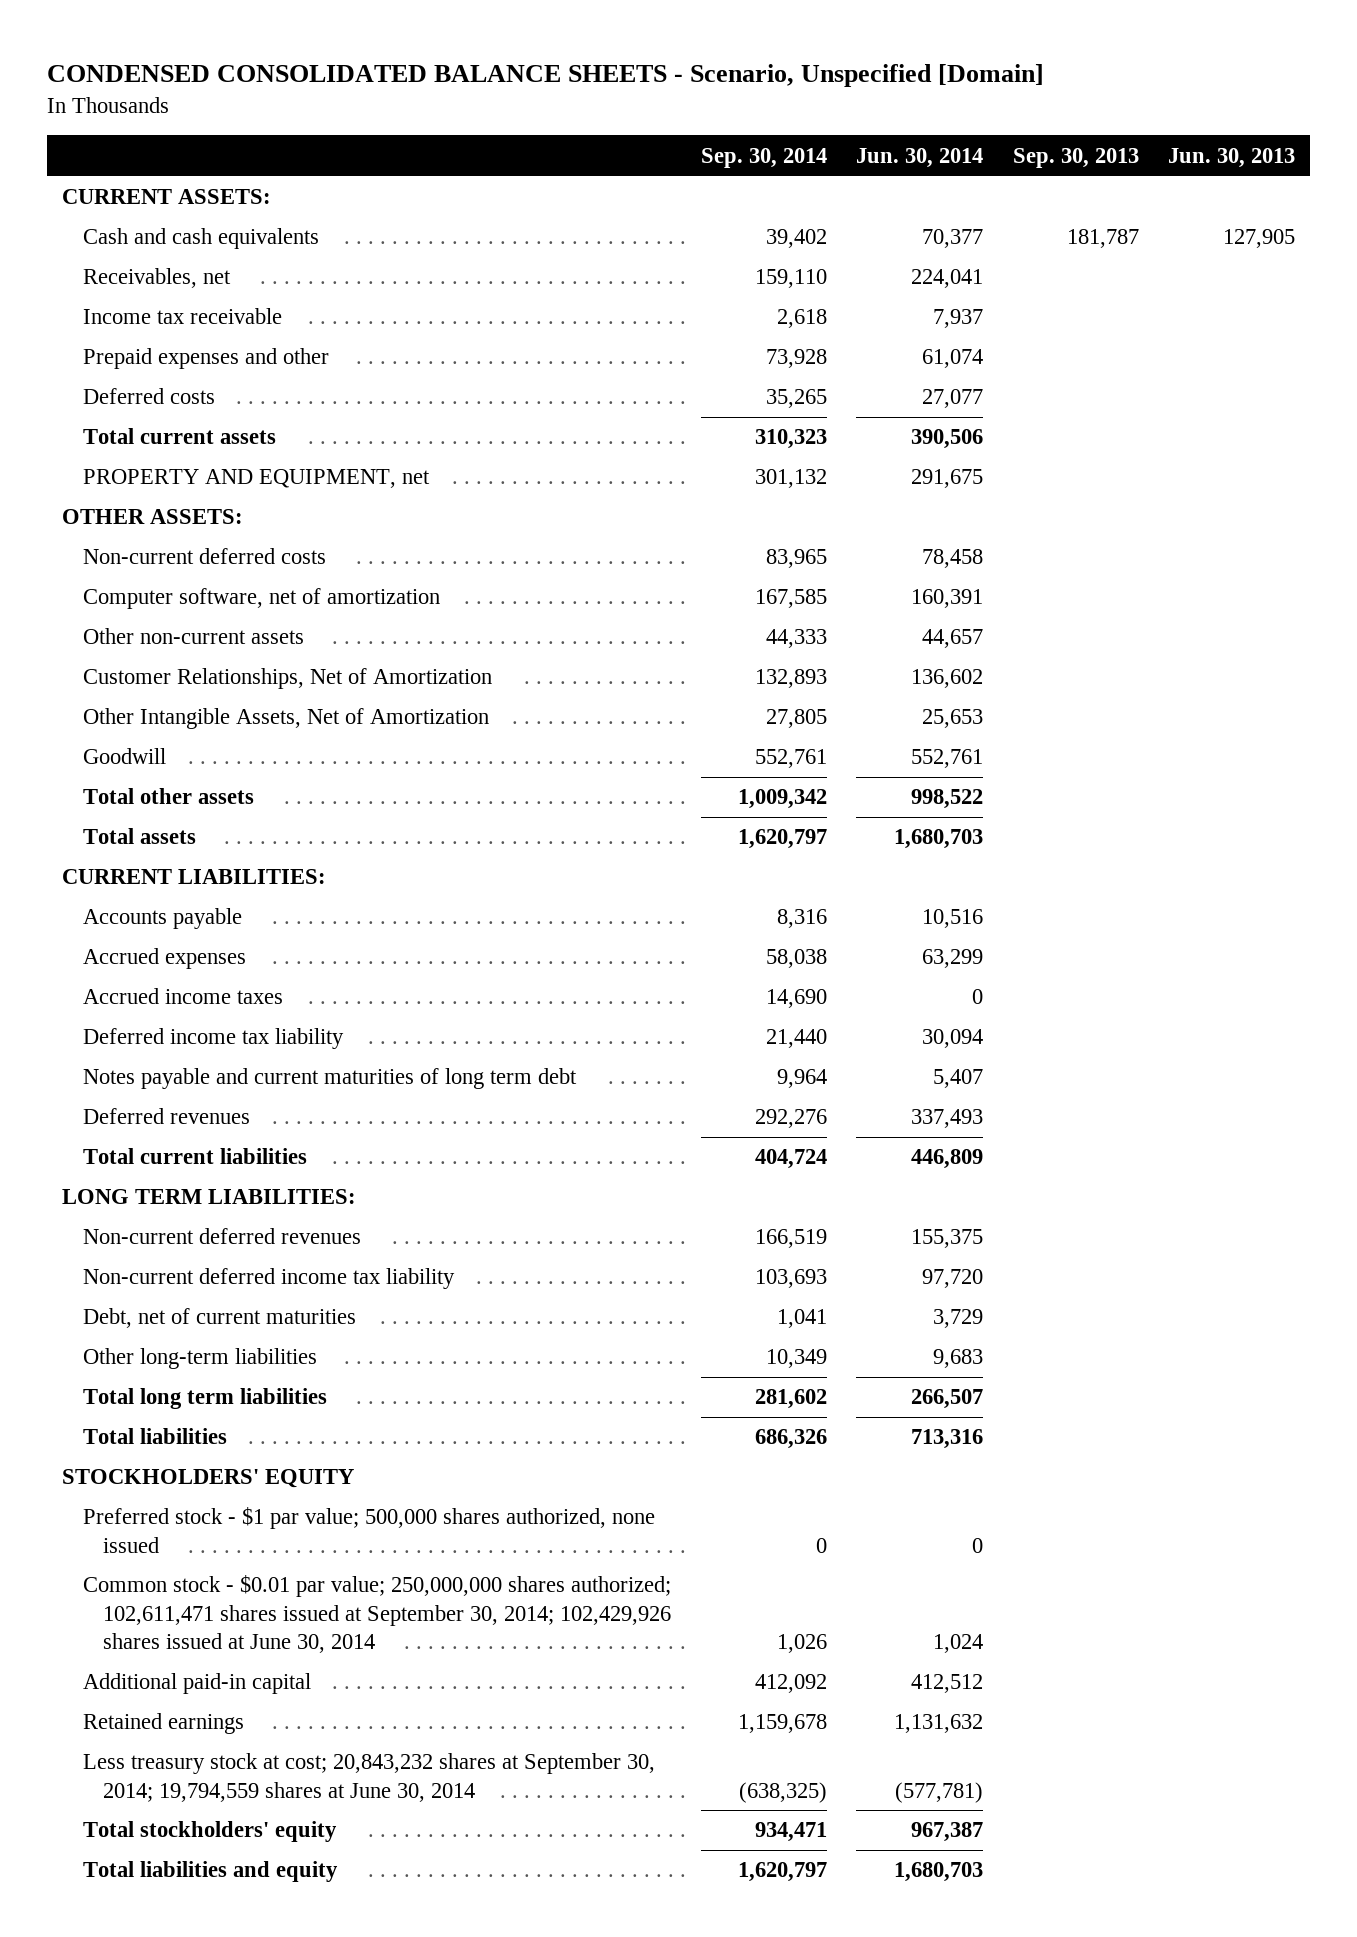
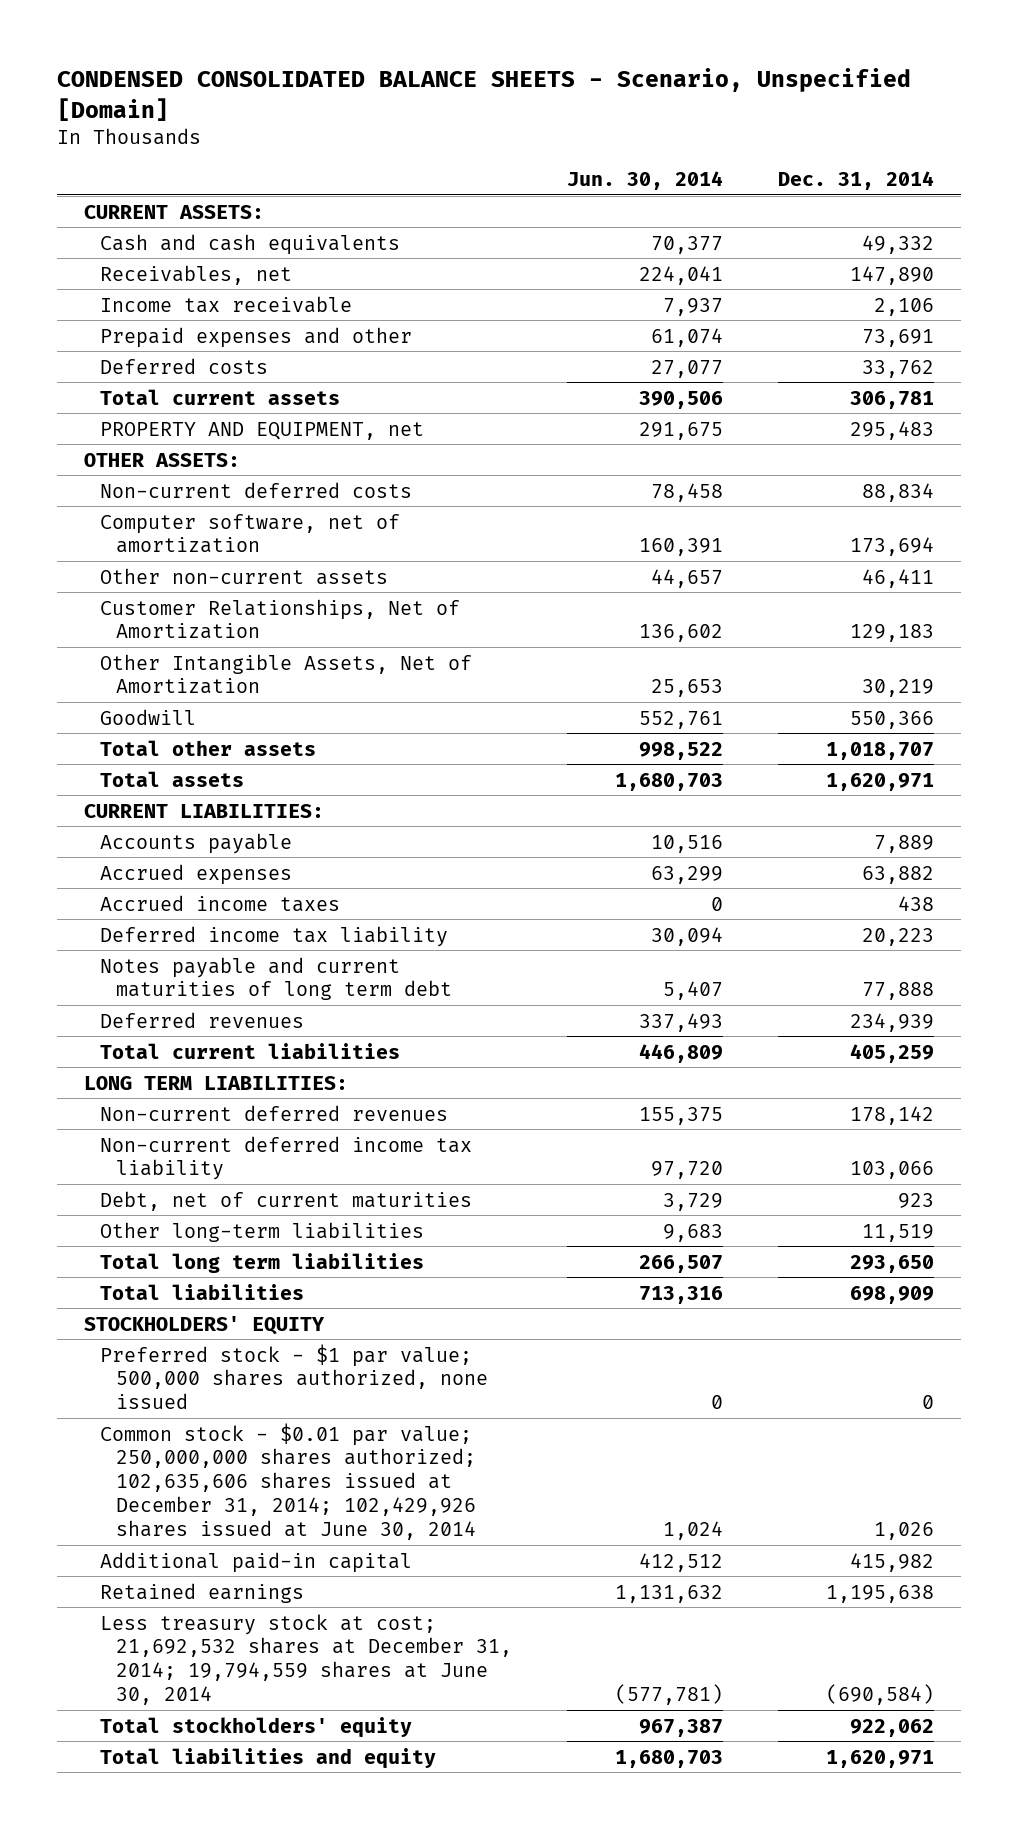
- | Sep. 30, 2014 | Jun. 30, 2014 | Sep. 30, 2013 | Jun. 30, 2013
+ | Jun. 30, 2014 | Dec. 31, 2014
- Common stock - $0.01 par value; 250,000,000 shares authorized; 102,611,471 shares issued at September 30, 2014; 102,429,926 shares issued at June 30, 2014 | 1,026 | 1,024 | |
+ Common stock - $0.01 par value; 250,000,000 shares authorized; 102,635,606 shares issued at December 31, 2014; 102,429,926 shares issued at June 30, 2014 | 1,024 | 1,026
- Less treasury stock at cost; 20,843,232 shares at September 30, 2014; 19,794,559 shares at June 30, 2014 | (638,325) | (577,781) | |
+ Less treasury stock at cost; 21,692,532 shares at December 31, 2014; 19,794,559 shares at June 30, 2014 | (577,781) | (690,584)

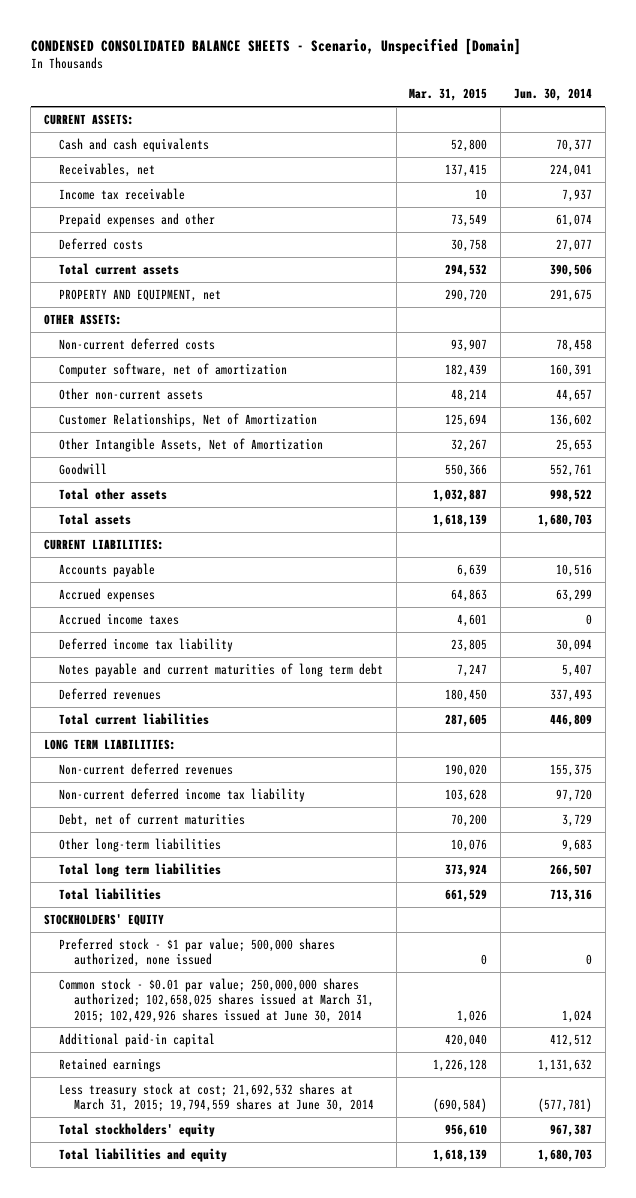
- | Jun. 30, 2014 | Dec. 31, 2014
+ | Mar. 31, 2015 | Jun. 30, 2014
- Common stock - $0.01 par value; 250,000,000 shares authorized; 102,635,606 shares issued at December 31, 2014; 102,429,926 shares issued at June 30, 2014 | 1,024 | 1,026
+ Common stock - $0.01 par value; 250,000,000 shares authorized; 102,658,025 shares issued at March 31, 2015; 102,429,926 shares issued at June 30, 2014 | 1,026 | 1,024
- Less treasury stock at cost; 21,692,532 shares at December 31, 2014; 19,794,559 shares at June 30, 2014 | (577,781) | (690,584)
+ Less treasury stock at cost; 21,692,532 shares at March 31, 2015; 19,794,559 shares at June 30, 2014 | (690,584) | (577,781)

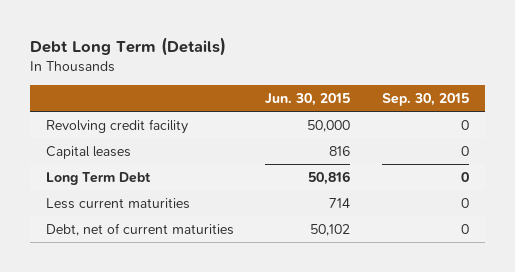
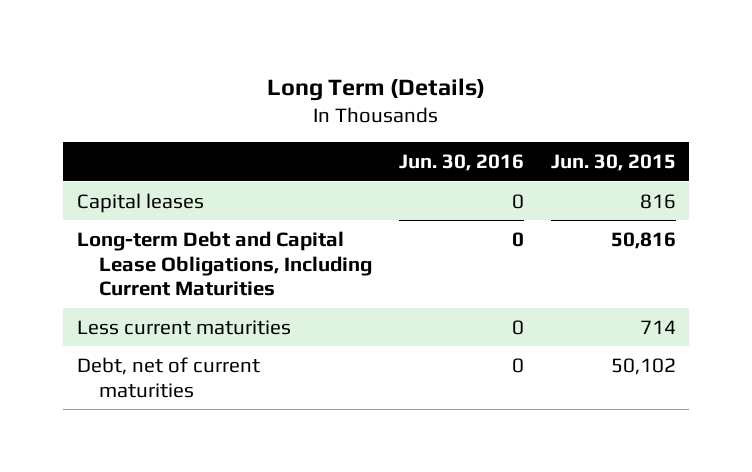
- Debt Long Term (Details)
+ Long Term (Details)
- | Jun. 30, 2015 | Sep. 30, 2015
+ | Jun. 30, 2016 | Jun. 30, 2015
- Revolving credit facility | 50,000 | 0
- Long Term Debt | 50,816 | 0
+ Long-term Debt and Capital Lease Obligations, Including Current Maturities | 0 | 50,816

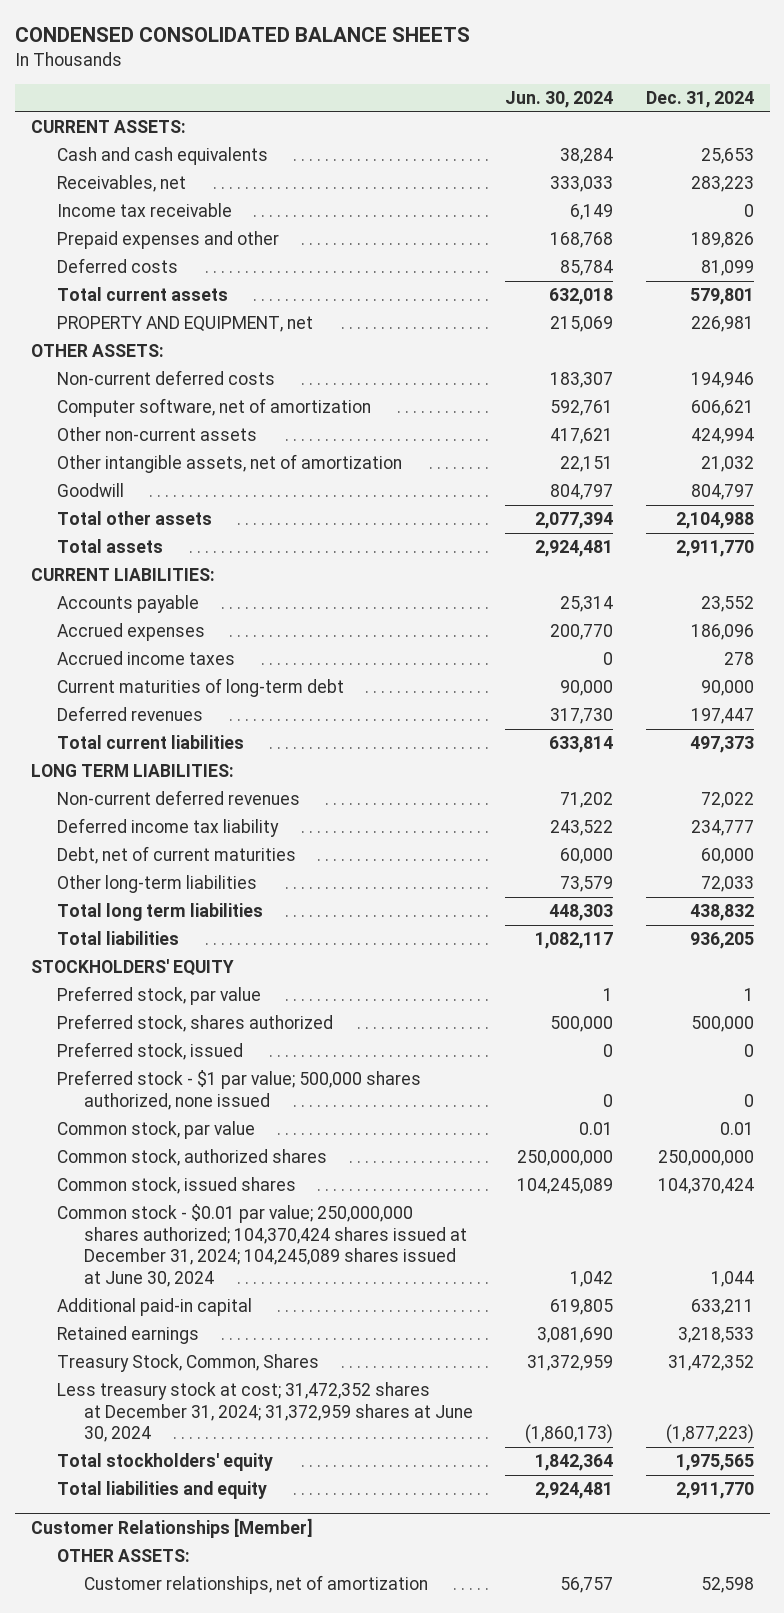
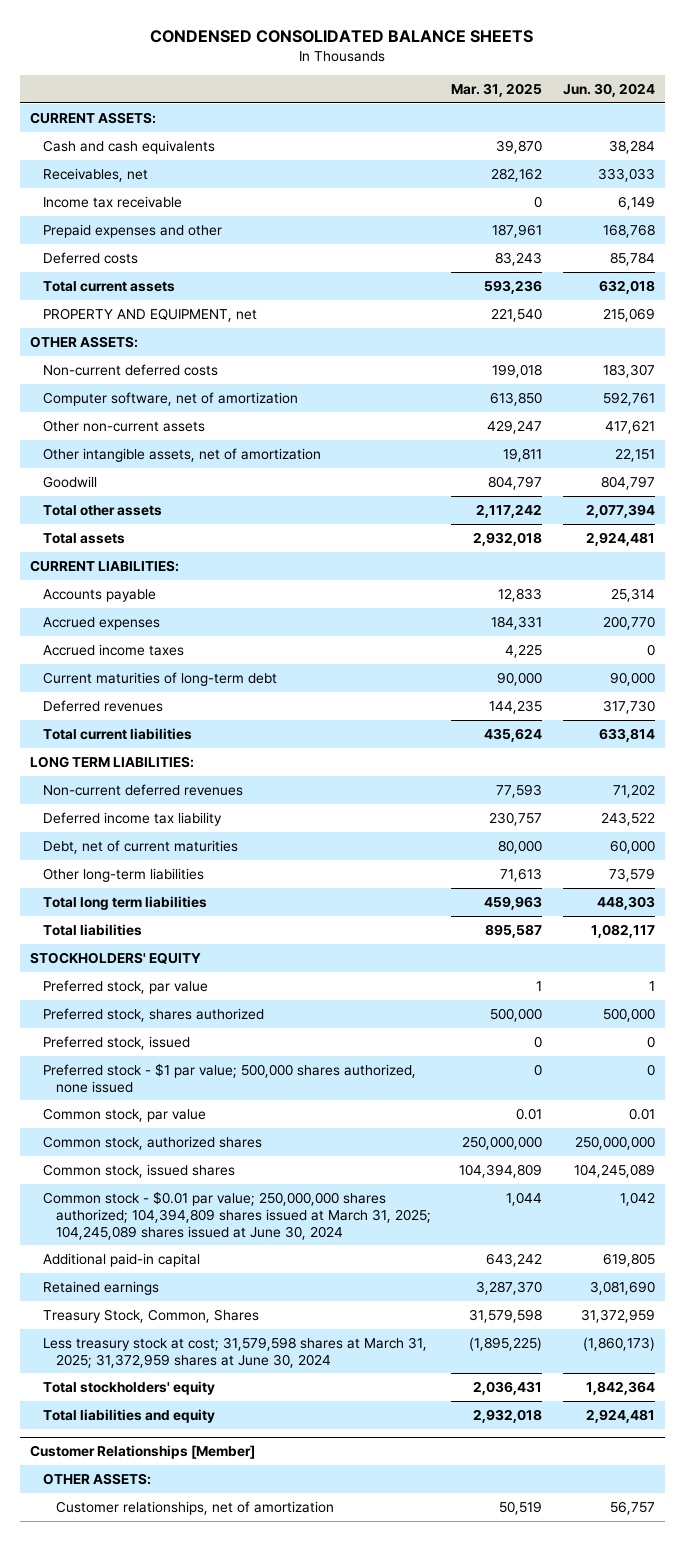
- | Jun. 30, 2024 | Dec. 31, 2024
+ | Mar. 31, 2025 | Jun. 30, 2024
- Common stock - $0.01 par value; 250,000,000 shares authorized; 104,370,424 shares issued at December 31, 2024; 104,245,089 shares issued at June 30, 2024 | 1,042 | 1,044
+ Common stock - $0.01 par value; 250,000,000 shares authorized; 104,394,809 shares issued at March 31, 2025; 104,245,089 shares issued at June 30, 2024 | 1,044 | 1,042
- Less treasury stock at cost; 31,472,352 shares at December 31, 2024; 31,372,959 shares at June 30, 2024 | (1,860,173) | (1,877,223)
+ Less treasury stock at cost; 31,579,598 shares at March 31, 2025; 31,372,959 shares at June 30, 2024 | (1,895,225) | (1,860,173)

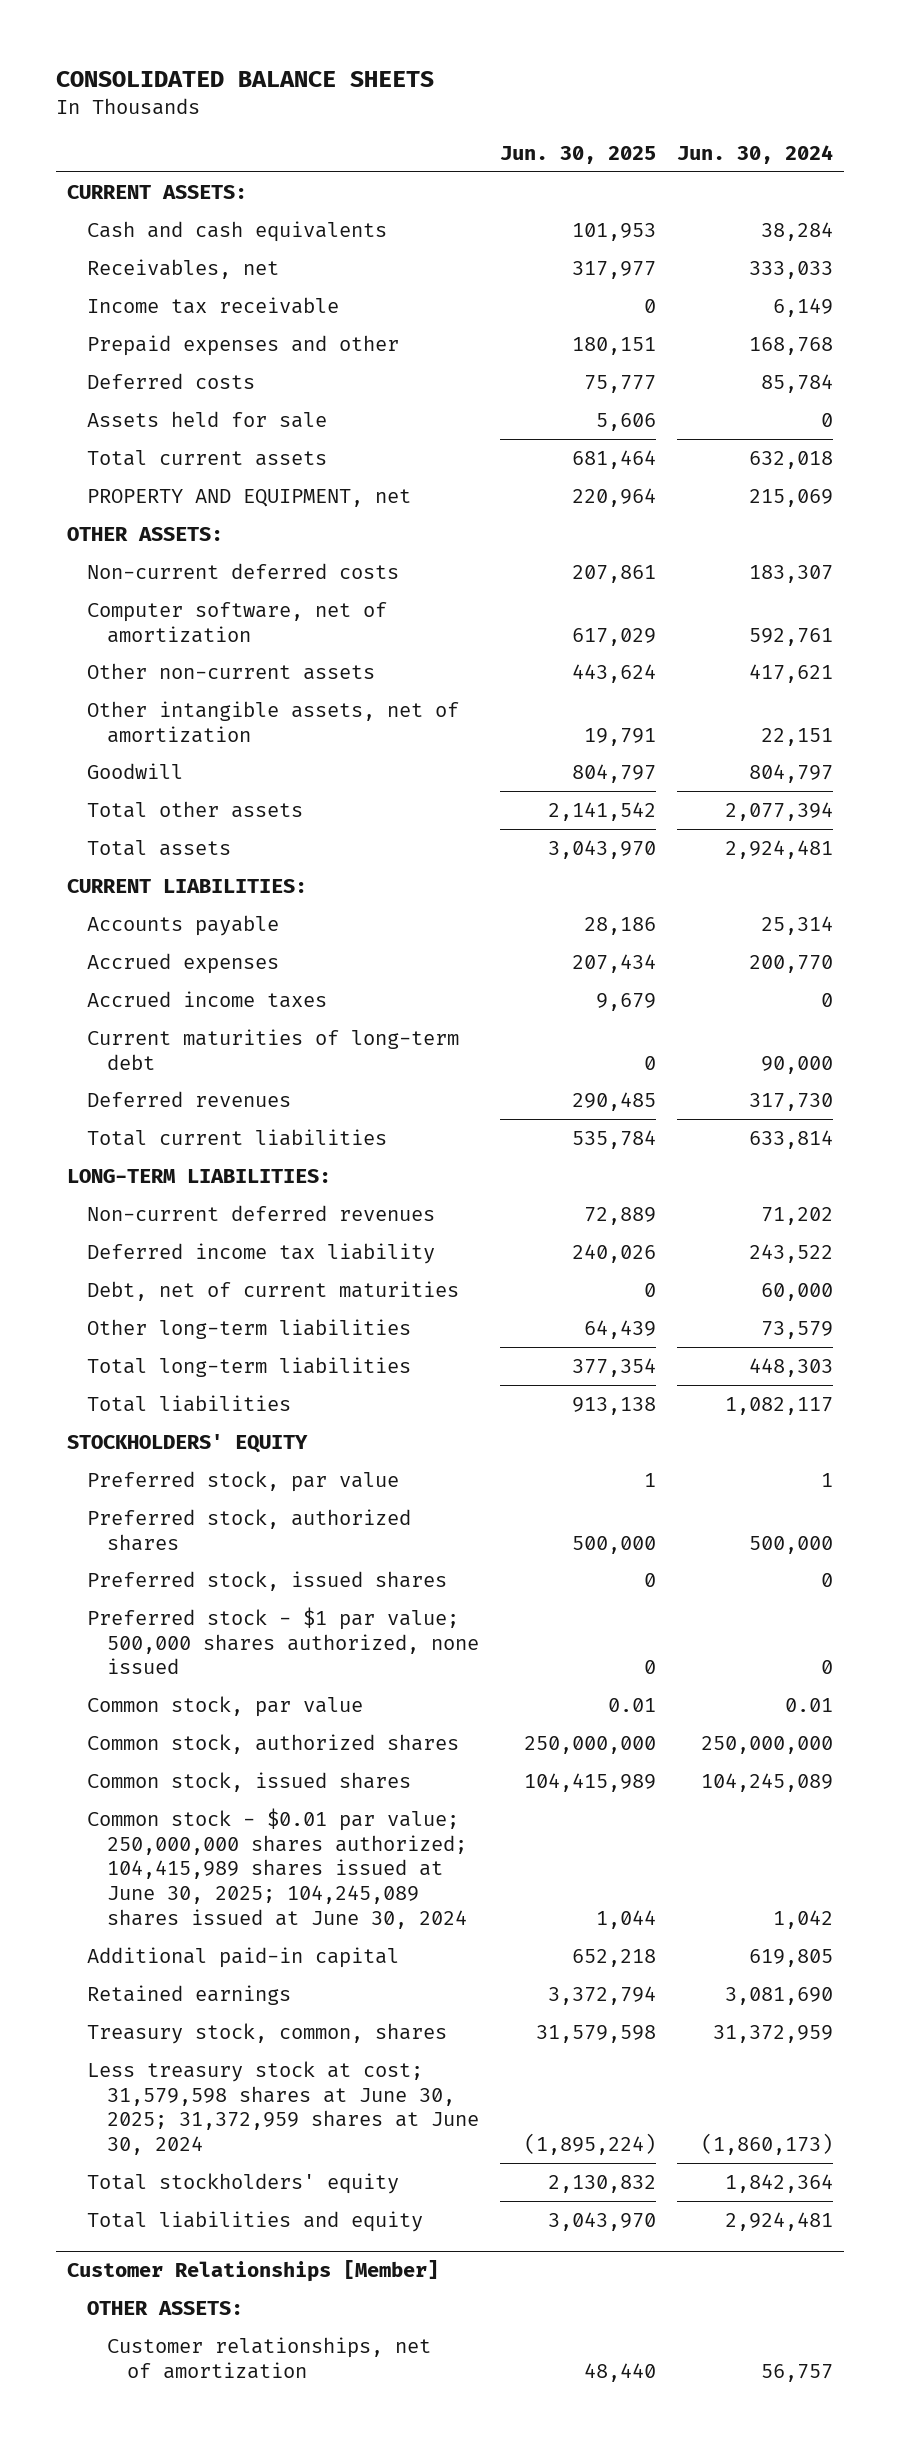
- CONDENSED CONSOLIDATED BALANCE SHEETS
+ CONSOLIDATED BALANCE SHEETS
- | Mar. 31, 2025 | Jun. 30, 2024
+ | Jun. 30, 2025 | Jun. 30, 2024
+ Assets held for sale | 5,606 | 0
- LONG TERM LIABILITIES:
+ LONG-TERM LIABILITIES:
- Total long term liabilities | 459,963 | 448,303
+ Total long-term liabilities | 377,354 | 448,303
- Preferred stock, shares authorized | 500,000 | 500,000
- Preferred stock, issued | 0 | 0
+ Preferred stock, authorized shares | 500,000 | 500,000
+ Preferred stock, issued shares | 0 | 0
- Common stock - $0.01 par value; 250,000,000 shares authorized; 104,394,809 shares issued at March 31, 2025; 104,245,089 shares issued at June 30, 2024 | 1,044 | 1,042
+ Common stock - $0.01 par value; 250,000,000 shares authorized; 104,415,989 shares issued at June 30, 2025; 104,245,089 shares issued at June 30, 2024 | 1,044 | 1,042
- Treasury Stock, Common, Shares | 31,579,598 | 31,372,959
- Less treasury stock at cost; 31,579,598 shares at March 31, 2025; 31,372,959 shares at June 30, 2024 | (1,895,225) | (1,860,173)
+ Treasury stock, common, shares | 31,579,598 | 31,372,959
+ Less treasury stock at cost; 31,579,598 shares at June 30, 2025; 31,372,959 shares at June 30, 2024 | (1,895,224) | (1,860,173)

